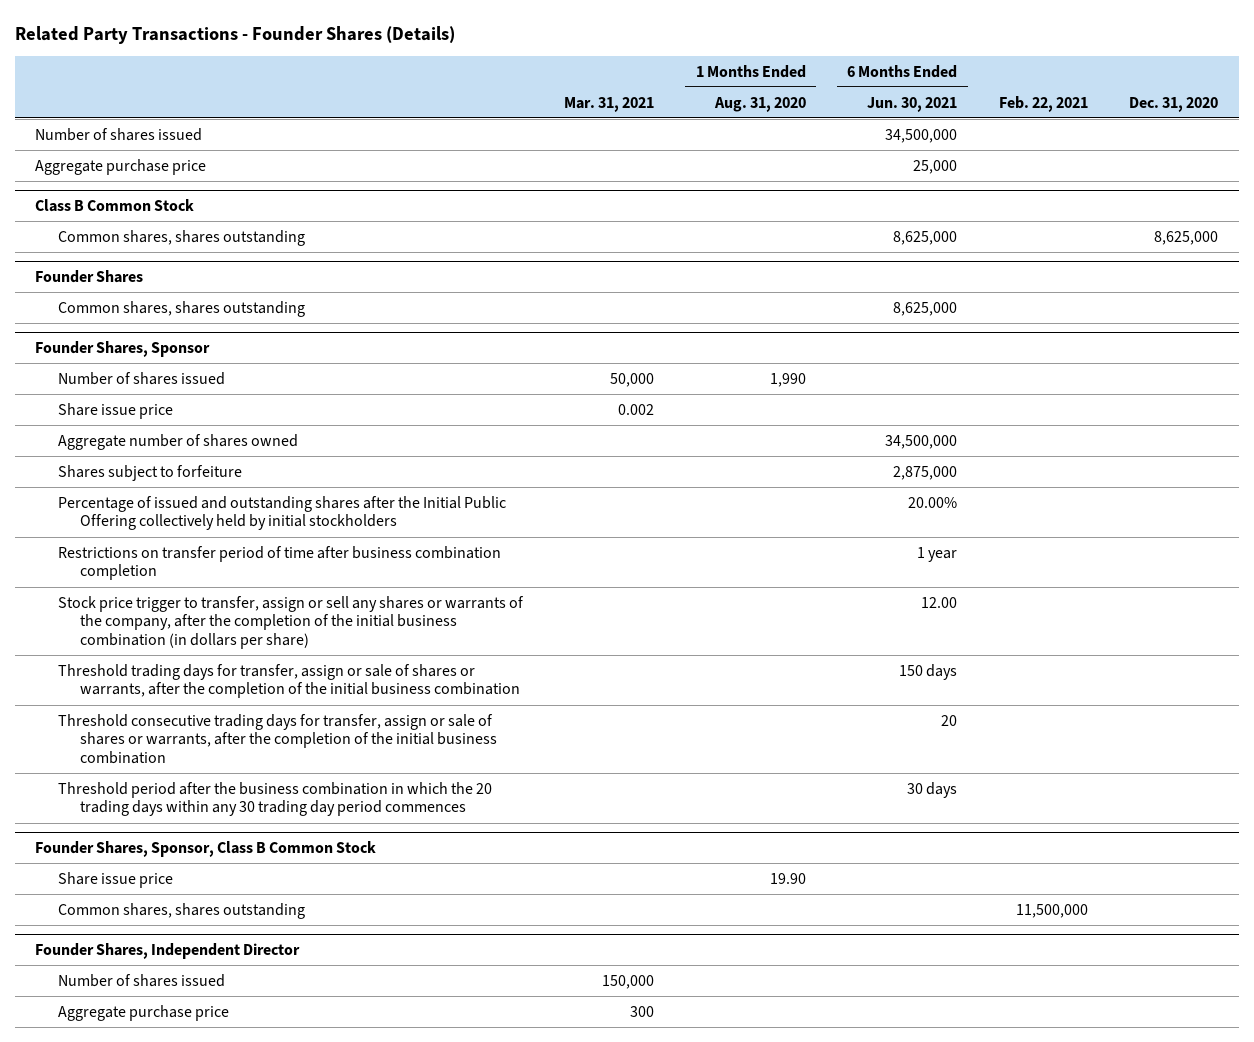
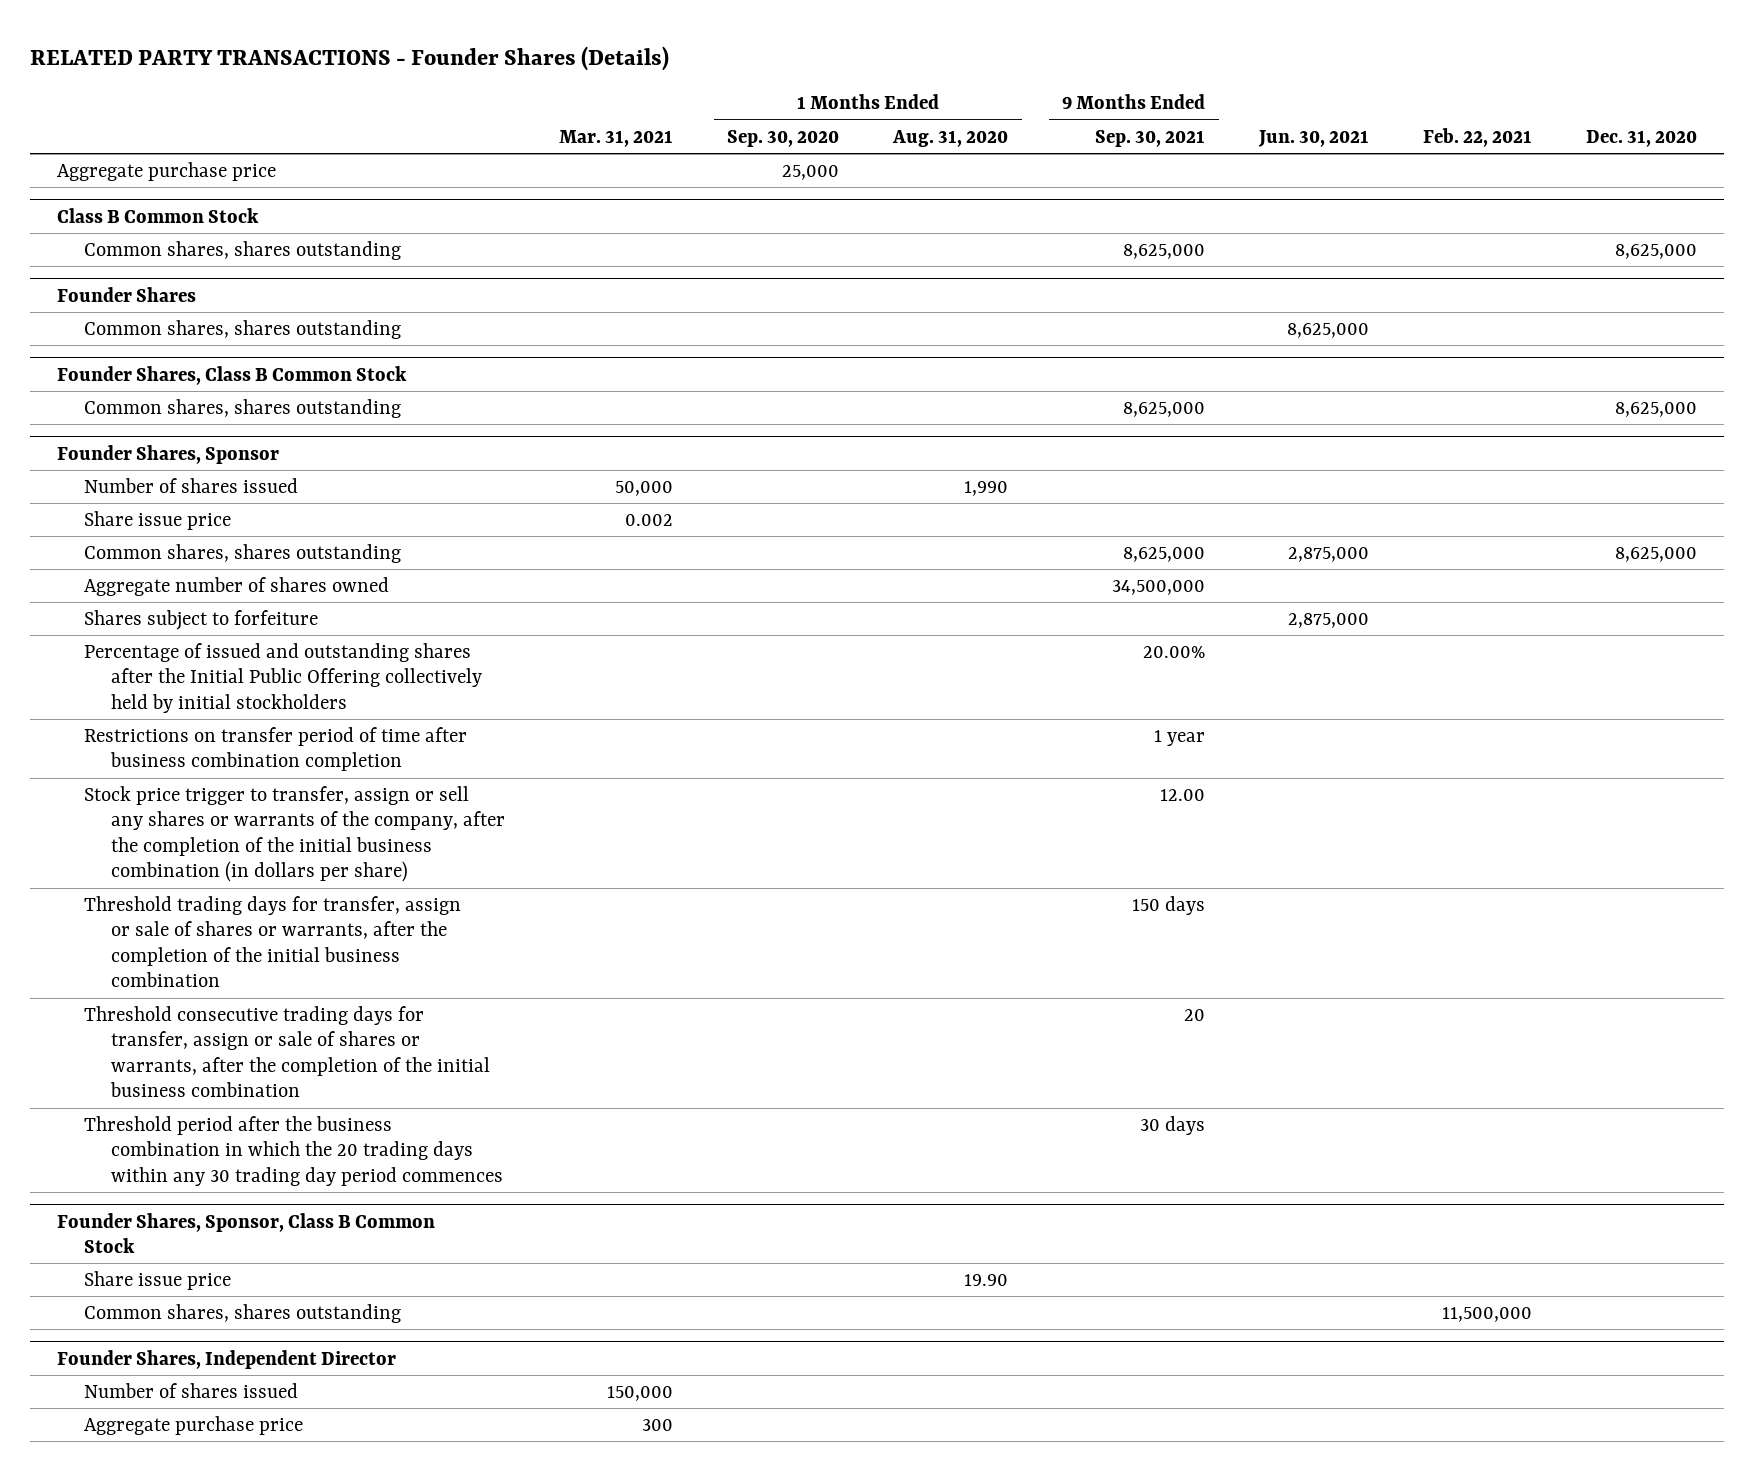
- Related Party Transactions - Founder Shares (Details)
+ RELATED PARTY TRANSACTIONS - Founder Shares (Details)
- | Mar. 31, 2021 | 1 Months Ended Aug. 31, 2020 | 6 Months Ended Jun. 30, 2021 | Feb. 22, 2021 | Dec. 31, 2020
+ | Mar. 31, 2021 | 1 Months Ended Sep. 30, 2020 | 1 Months Ended Aug. 31, 2020 | 9 Months Ended Sep. 30, 2021 | Jun. 30, 2021 | Feb. 22, 2021 | Dec. 31, 2020
- Number of shares issued | | | 34,500,000 | |
+ Founder Shares, Class B Common Stock
+ Common shares, shares outstanding | | | | 8,625,000 | | | 8,625,000
@ Founder Shares, Sponsor
+ Common shares, shares outstanding | | | | 8,625,000 | 2,875,000 | | 8,625,000

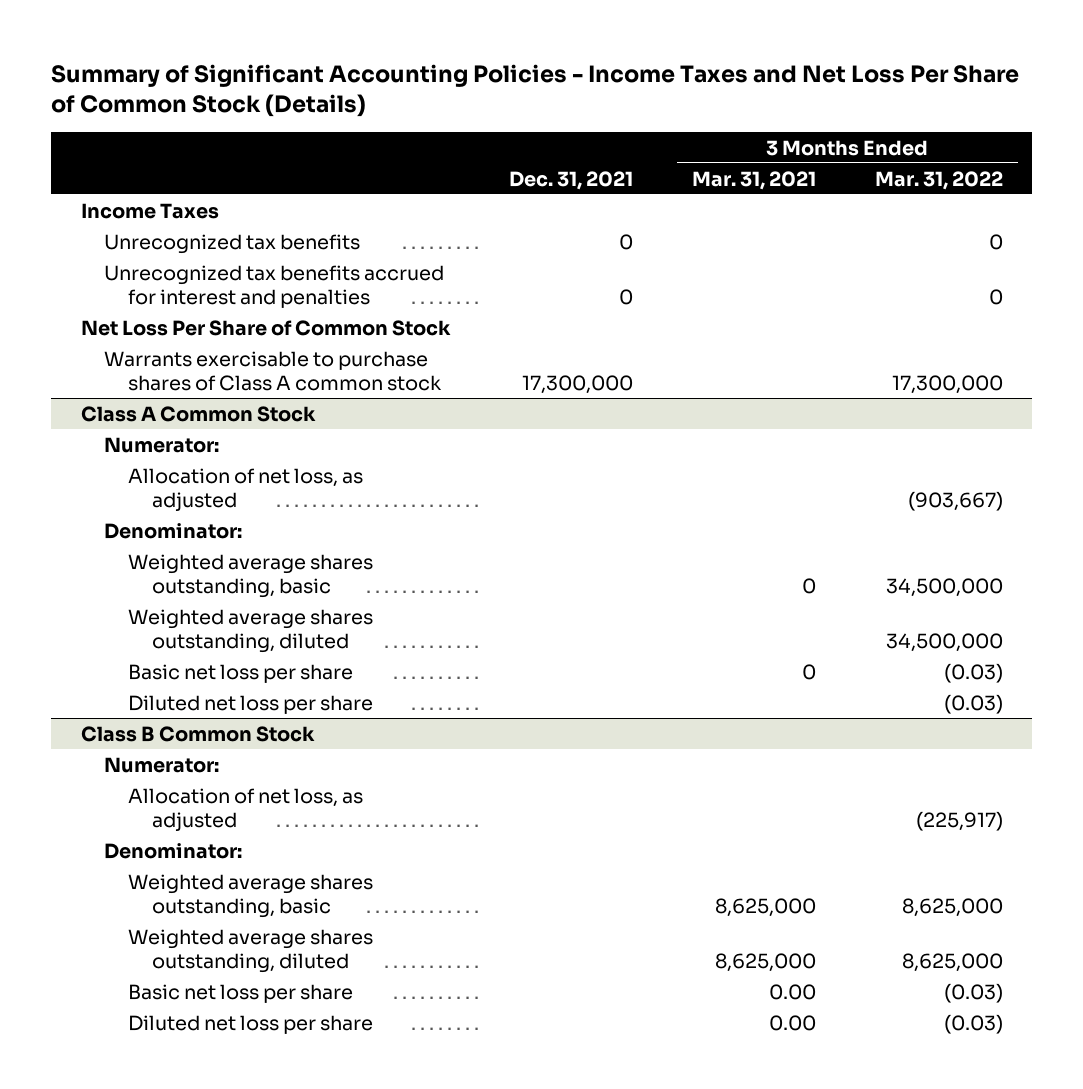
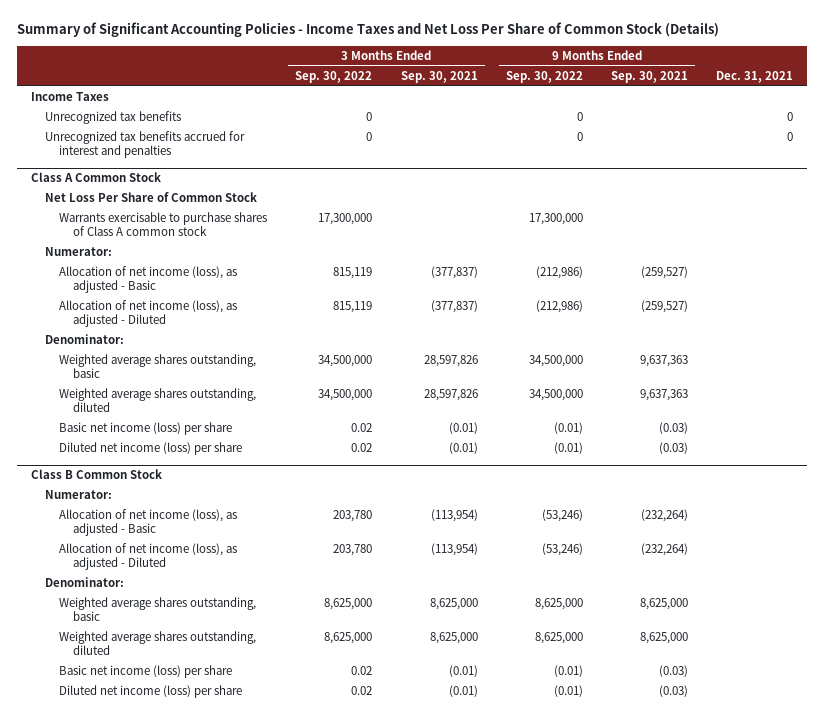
- | Dec. 31, 2021 | 3 Months Ended Mar. 31, 2021 | 3 Months Ended Mar. 31, 2022
+ | 3 Months Ended Sep. 30, 2022 | 3 Months Ended Sep. 30, 2021 | 9 Months Ended Sep. 30, 2022 | 9 Months Ended Sep. 30, 2021 | Dec. 31, 2021
- Net Loss Per Share of Common Stock
- Warrants exercisable to purchase shares of Class A common stock | 17,300,000 | | 17,300,000
@ Class A Common Stock
+ Net Loss Per Share of Common Stock
+ Warrants exercisable to purchase shares of Class A common stock | 17,300,000 | | 17,300,000 | |
- Allocation of net loss, as adjusted | | | (903,667)
+ Allocation of net income (loss), as adjusted - Basic | 815,119 | (377,837) | (212,986) | (259,527) |
+ Allocation of net income (loss), as adjusted - Diluted | 815,119 | (377,837) | (212,986) | (259,527) |
- Basic net loss per share | | 0 | (0.03)
- Diluted net loss per share | | | (0.03)
+ Basic net income (loss) per share | 0.02 | (0.01) | (0.01) | (0.03) |
+ Diluted net income (loss) per share | 0.02 | (0.01) | (0.01) | (0.03) |
@ Class B Common Stock
- Allocation of net loss, as adjusted | | | (225,917)
+ Allocation of net income (loss), as adjusted - Basic | 203,780 | (113,954) | (53,246) | (232,264) |
+ Allocation of net income (loss), as adjusted - Diluted | 203,780 | (113,954) | (53,246) | (232,264) |
- Basic net loss per share | | 0.00 | (0.03)
- Diluted net loss per share | | 0.00 | (0.03)
+ Basic net income (loss) per share | 0.02 | (0.01) | (0.01) | (0.03) |
+ Diluted net income (loss) per share | 0.02 | (0.01) | (0.01) | (0.03) |

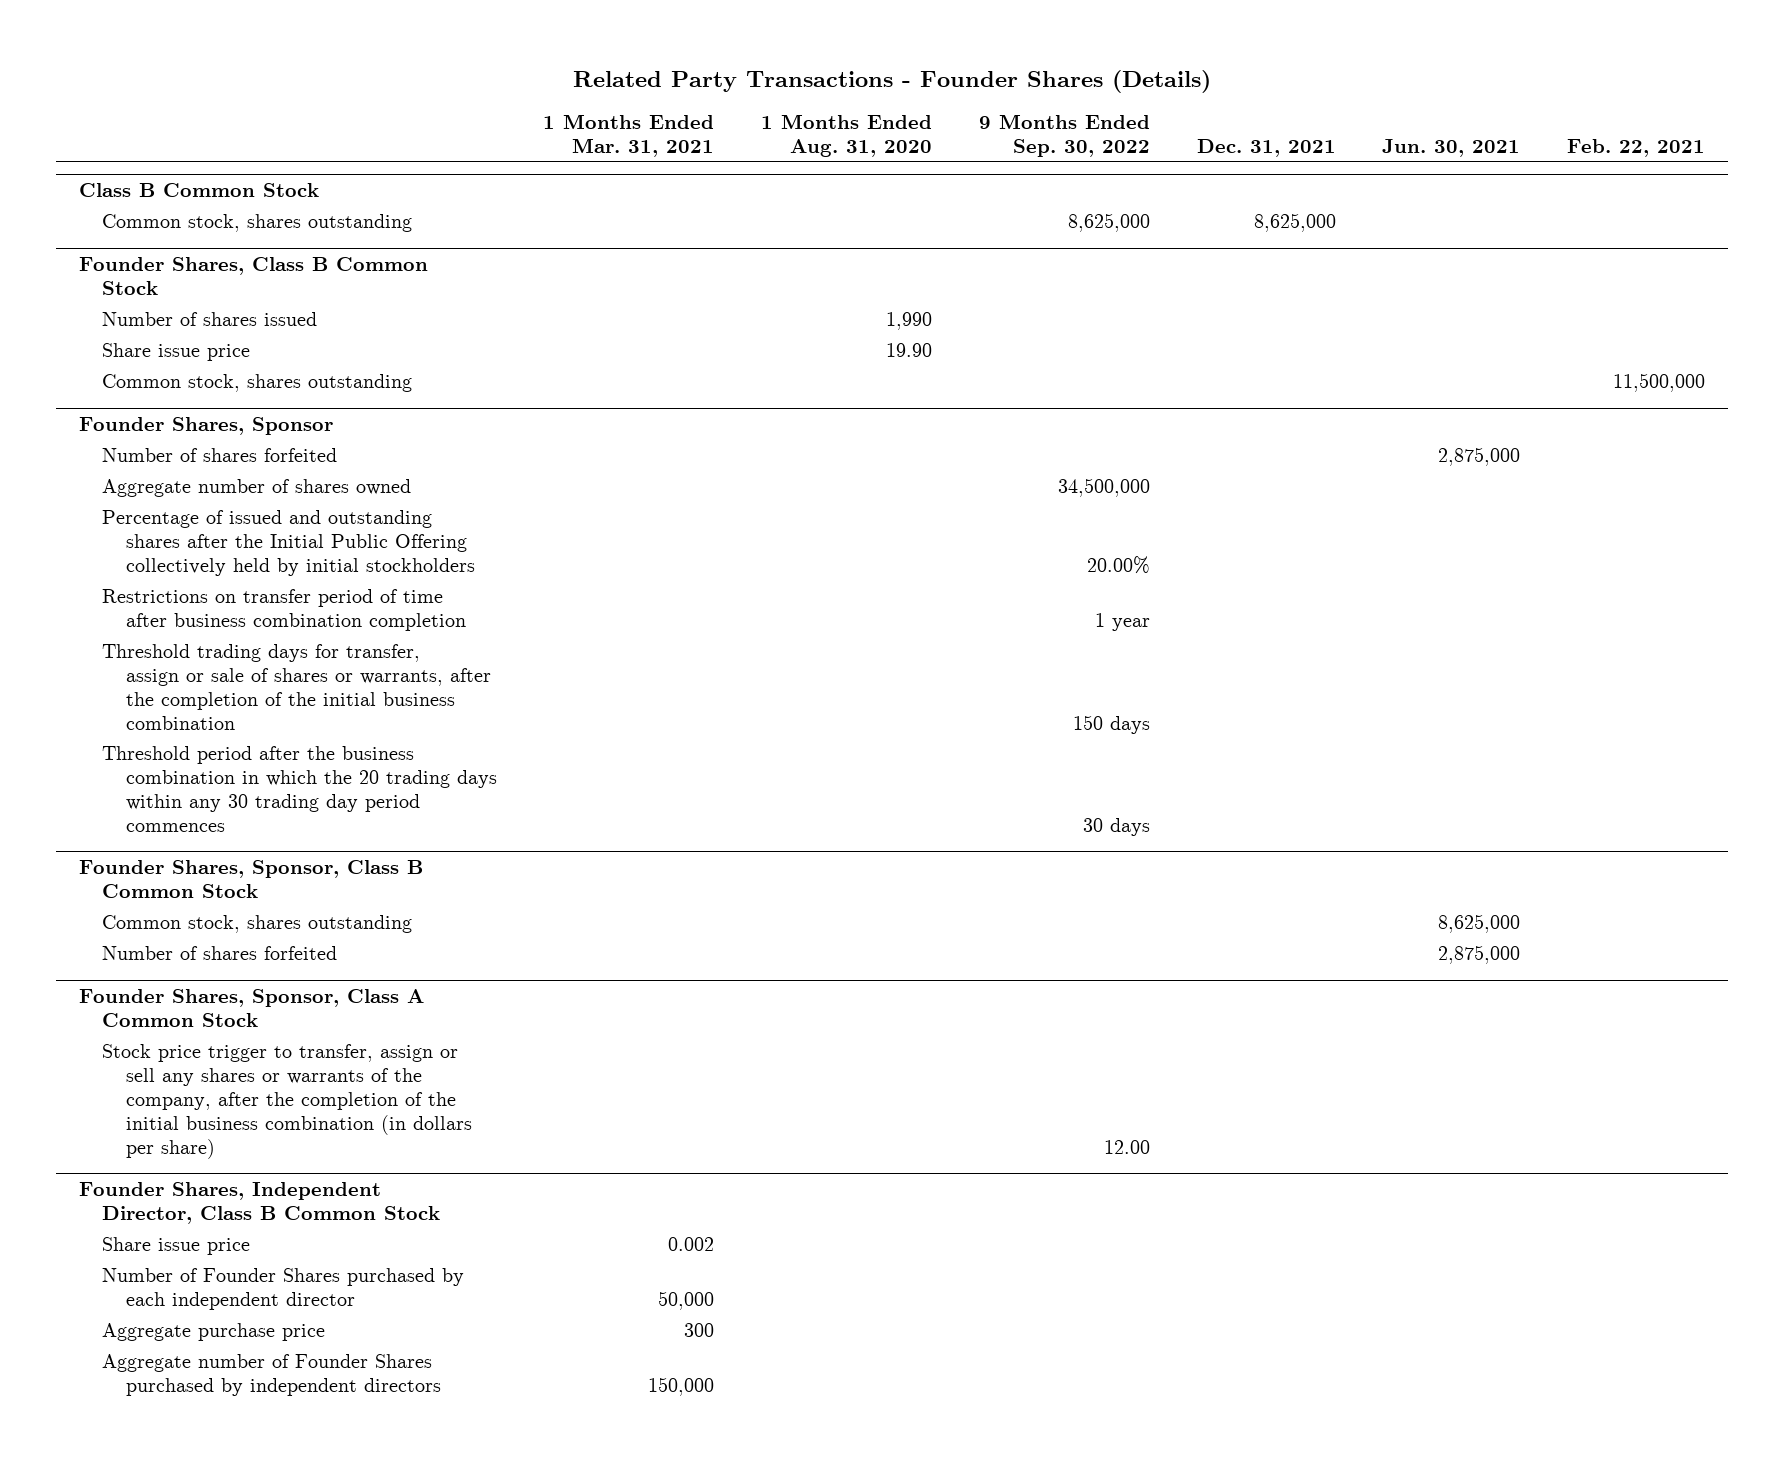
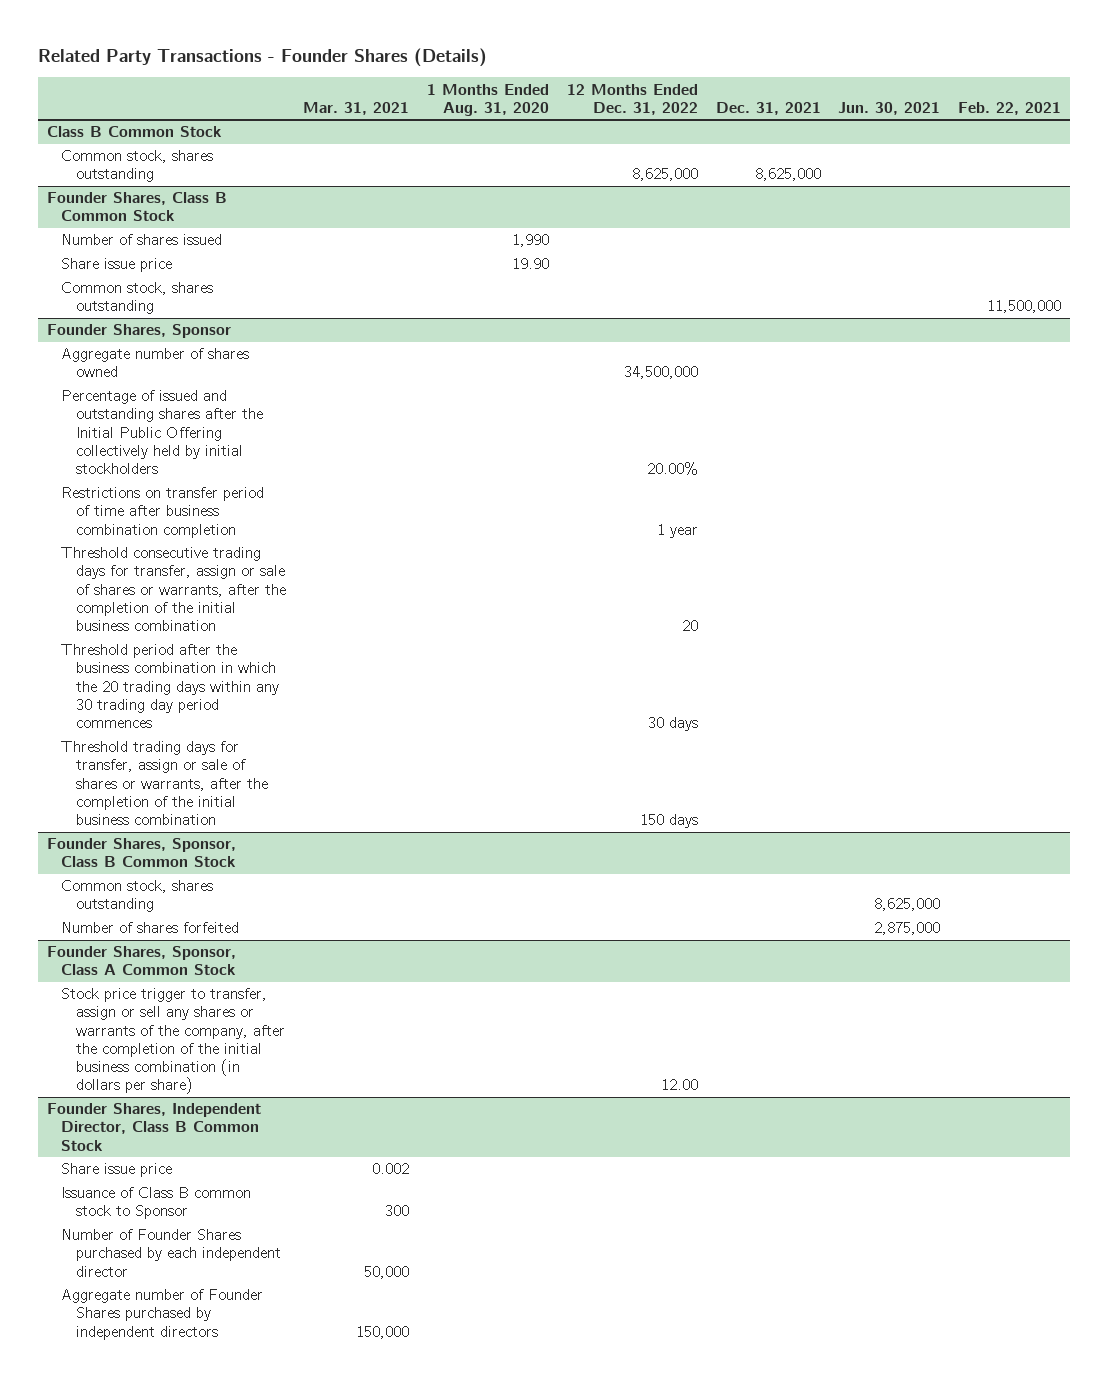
- | 1 Months Ended Mar. 31, 2021 | 1 Months Ended Aug. 31, 2020 | 9 Months Ended Sep. 30, 2022 | Dec. 31, 2021 | Jun. 30, 2021 | Feb. 22, 2021
+ | Mar. 31, 2021 | 1 Months Ended Aug. 31, 2020 | 12 Months Ended Dec. 31, 2022 | Dec. 31, 2021 | Jun. 30, 2021 | Feb. 22, 2021
@ Founder Shares, Sponsor
- Number of shares forfeited | | | | | 2,875,000 |
+ Threshold consecutive trading days for transfer, assign or sale of shares or warrants, after the completion of the initial business combination | | | 20 | | |
moved down: Threshold trading days for transfer, assign or sale of shares or warrants, after the completion of the initial business combination | | | 150 days | | |
@ Founder Shares, Independent Director, Class B Common Stock
+ Issuance of Class B common stock to Sponsor | 300 | | | | |
- Aggregate purchase price | 300 | | | | |

